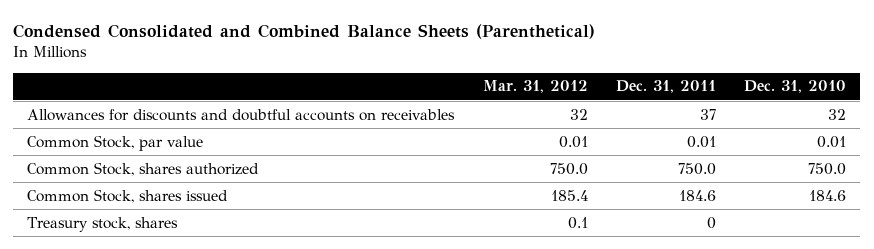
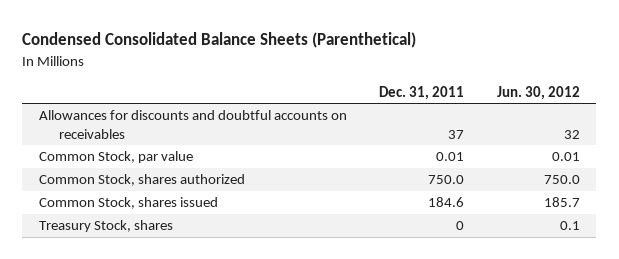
- Condensed Consolidated and Combined Balance Sheets (Parenthetical)
+ Condensed Consolidated Balance Sheets (Parenthetical)
- | Mar. 31, 2012 | Dec. 31, 2011 | Dec. 31, 2010
+ | Dec. 31, 2011 | Jun. 30, 2012
- Treasury stock, shares | 0.1 | 0 |
+ Treasury Stock, shares | 0 | 0.1

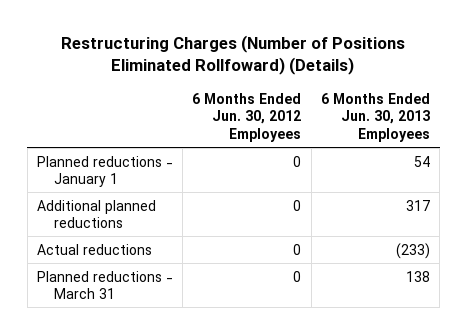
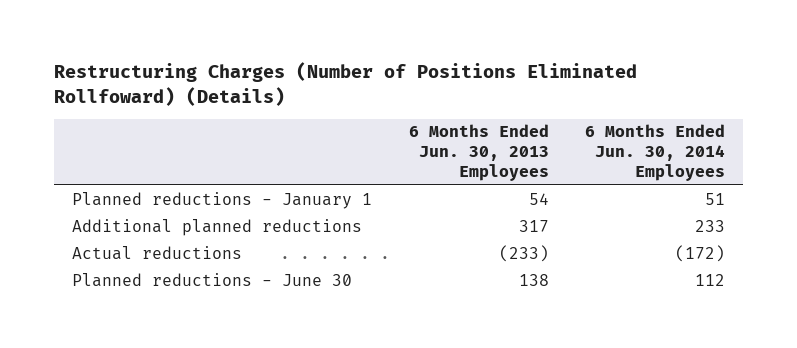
- | 6 Months Ended Jun. 30, 2012 Employees | 6 Months Ended Jun. 30, 2013 Employees
+ | 6 Months Ended Jun. 30, 2013 Employees | 6 Months Ended Jun. 30, 2014 Employees
- Planned reductions - March 31 | 0 | 138
+ Planned reductions - June 30 | 138 | 112

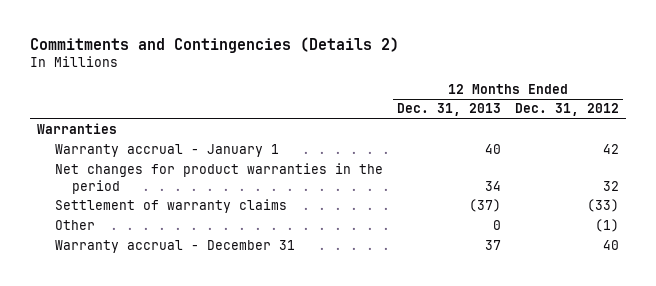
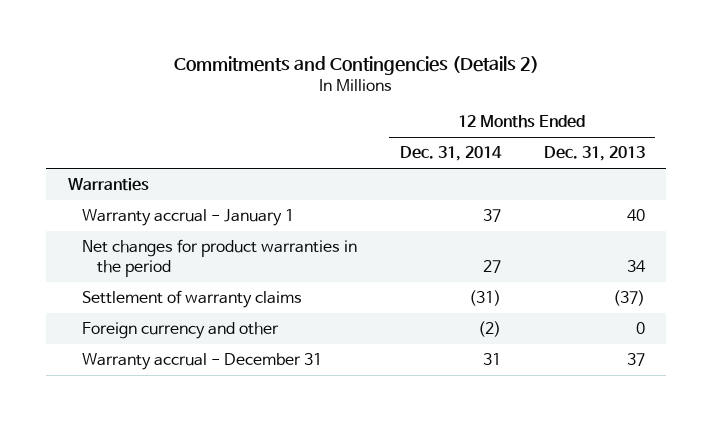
- | 12 Months Ended Dec. 31, 2013 | 12 Months Ended Dec. 31, 2012
+ | 12 Months Ended Dec. 31, 2014 | 12 Months Ended Dec. 31, 2013
- Other | 0 | (1)
+ Foreign currency and other | (2) | 0

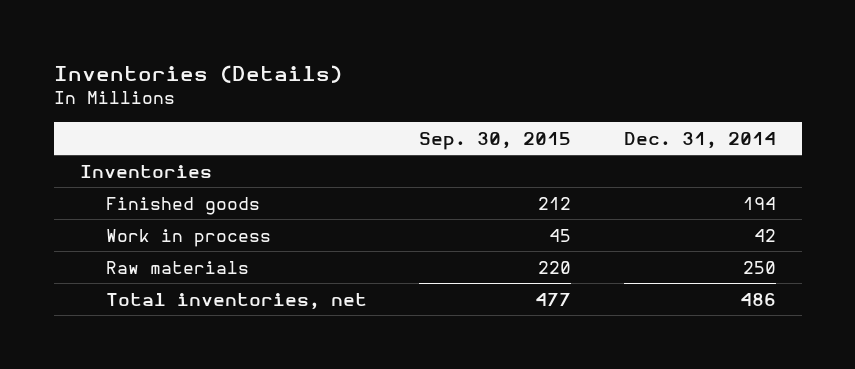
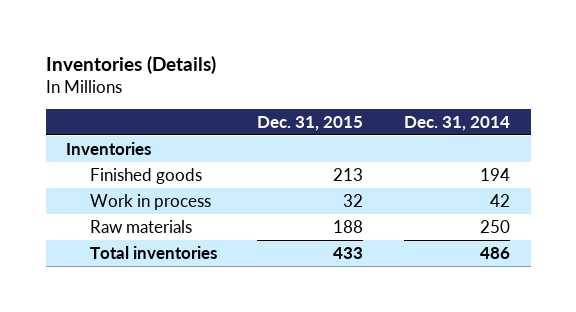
- | Sep. 30, 2015 | Dec. 31, 2014
+ | Dec. 31, 2015 | Dec. 31, 2014
- Total inventories, net | 477 | 486
+ Total inventories | 433 | 486

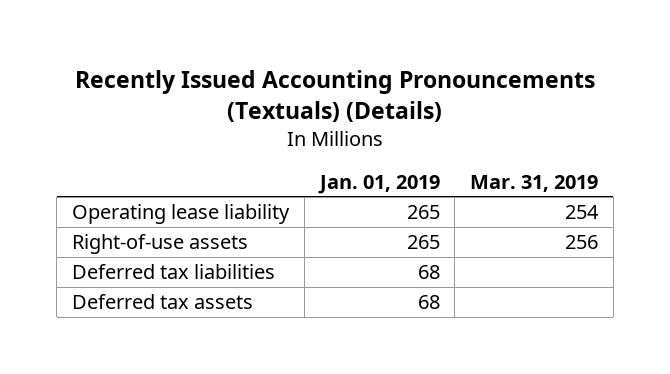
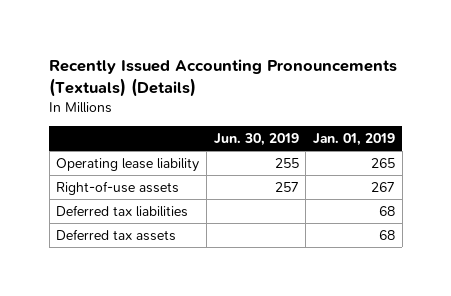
- | Jan. 01, 2019 | Mar. 31, 2019
+ | Jun. 30, 2019 | Jan. 01, 2019
- Right-of-use assets | 265 | 256
+ Right-of-use assets | 257 | 267

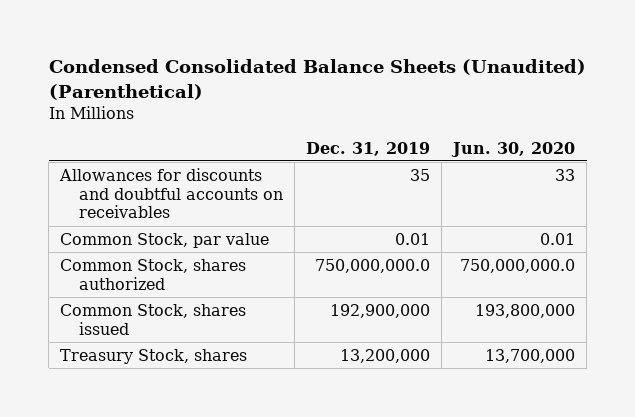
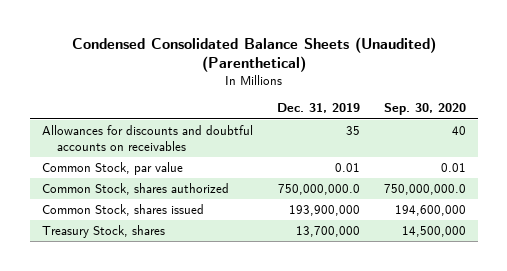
- | Dec. 31, 2019 | Jun. 30, 2020
+ | Dec. 31, 2019 | Sep. 30, 2020
- Common Stock, shares issued | 192,900,000 | 193,800,000
- Treasury Stock, shares | 13,200,000 | 13,700,000
+ Common Stock, shares issued | 193,900,000 | 194,600,000
+ Treasury Stock, shares | 13,700,000 | 14,500,000

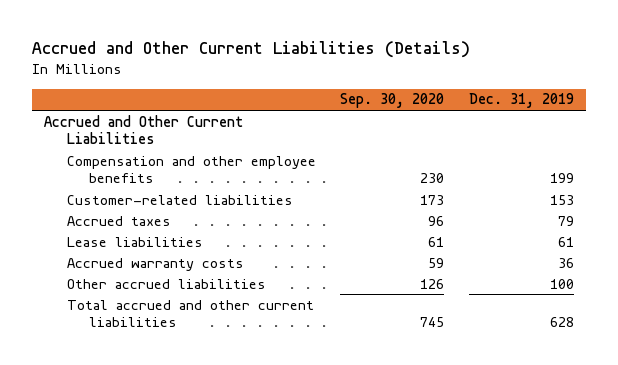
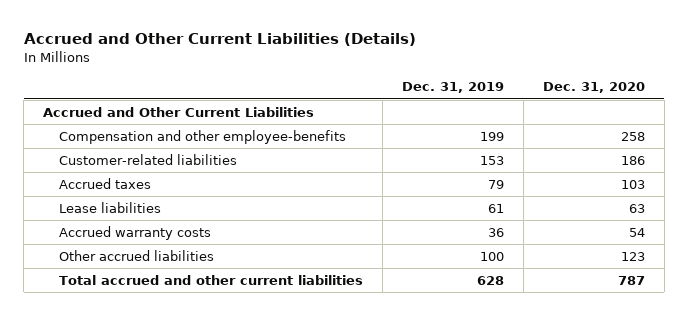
- | Sep. 30, 2020 | Dec. 31, 2019
+ | Dec. 31, 2019 | Dec. 31, 2020
- Compensation and other employee benefits | 230 | 199
+ Compensation and other employee-benefits | 199 | 258

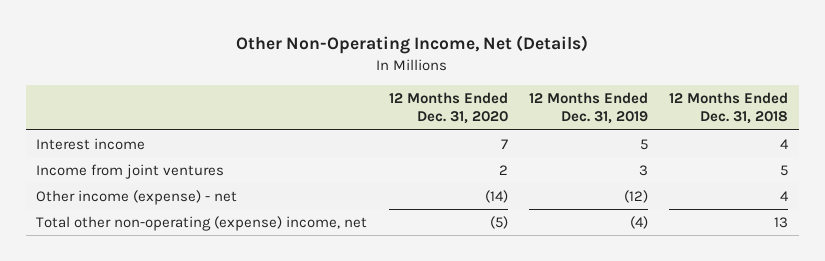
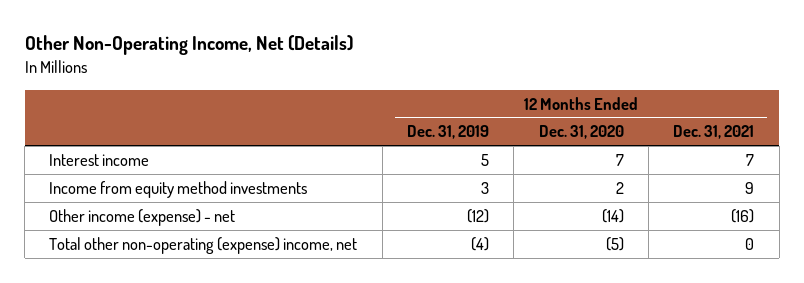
- | 12 Months Ended Dec. 31, 2020 | 12 Months Ended Dec. 31, 2019 | 12 Months Ended Dec. 31, 2018
+ | 12 Months Ended Dec. 31, 2019 | 12 Months Ended Dec. 31, 2020 | 12 Months Ended Dec. 31, 2021
- Income from joint ventures | 2 | 3 | 5
+ Income from equity method investments | 3 | 2 | 9

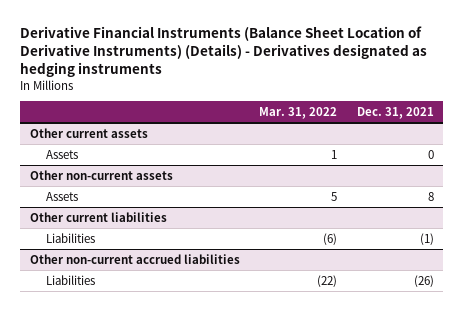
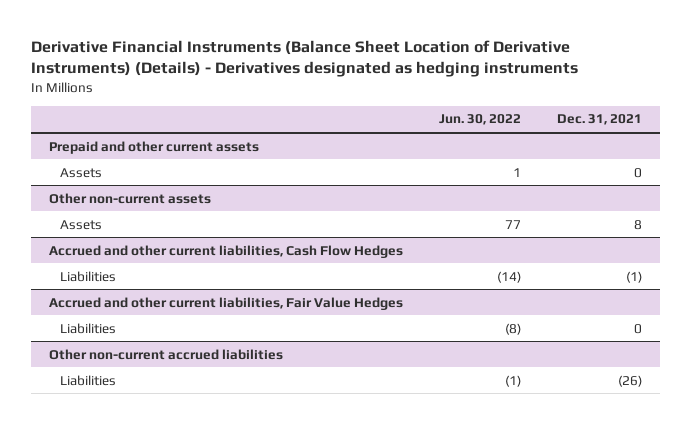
- | Mar. 31, 2022 | Dec. 31, 2021
+ | Jun. 30, 2022 | Dec. 31, 2021
- Other current assets
+ Prepaid and other current assets
- Other current liabilities
+ Accrued and other current liabilities, Cash Flow Hedges
+ Accrued and other current liabilities, Fair Value Hedges
+ Liabilities | (8) | 0

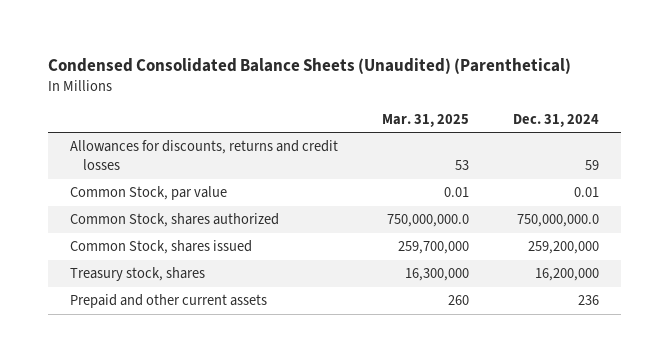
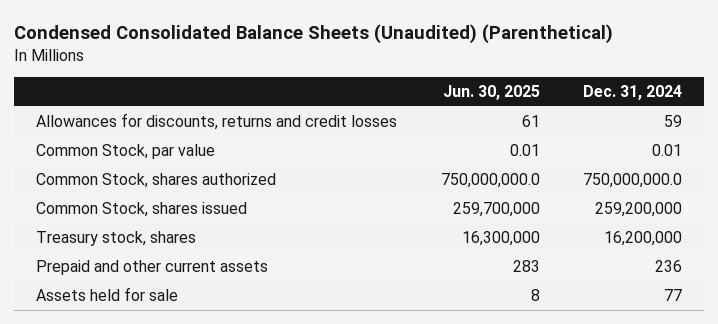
- | Mar. 31, 2025 | Dec. 31, 2024
+ | Jun. 30, 2025 | Dec. 31, 2024
+ Assets held for sale | 8 | 77

